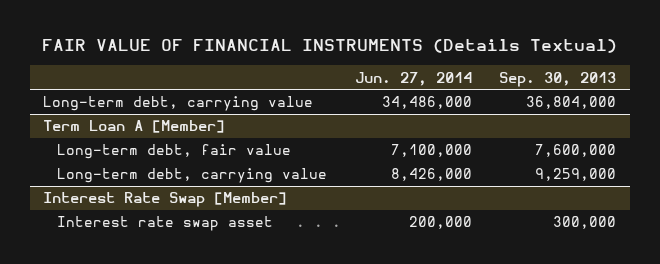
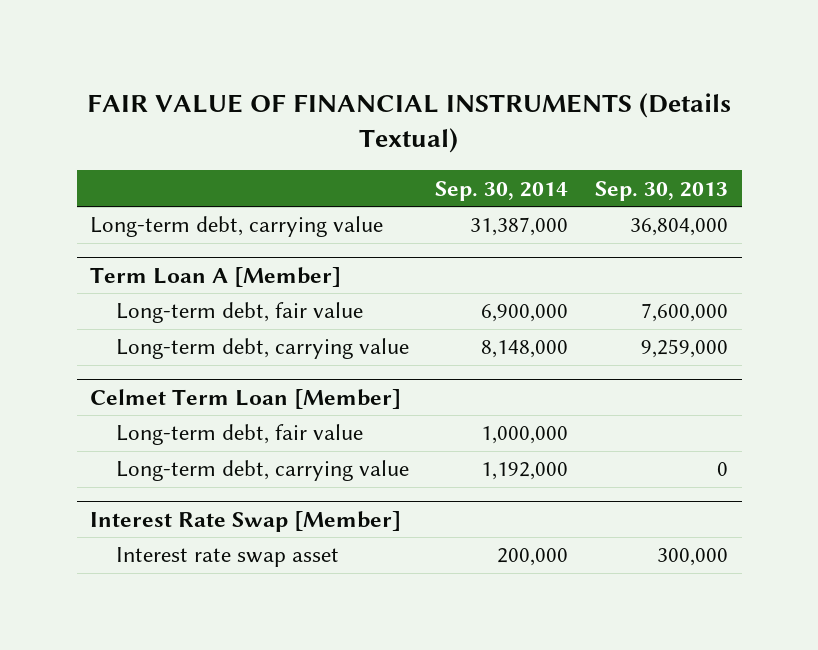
- | Jun. 27, 2014 | Sep. 30, 2013
+ | Sep. 30, 2014 | Sep. 30, 2013
+ Celmet Term Loan [Member]
+ Long-term debt, fair value | 1,000,000 |
+ Long-term debt, carrying value | 1,192,000 | 0

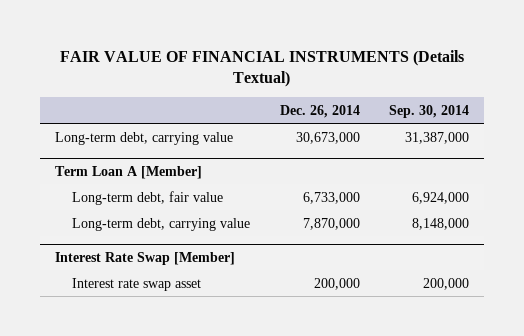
- | Sep. 30, 2014 | Sep. 30, 2013
+ | Dec. 26, 2014 | Sep. 30, 2014
@ Term Loan A [Member]
- Long-term debt, fair value | 6,900,000 | 7,600,000
+ Long-term debt, fair value | 6,733,000 | 6,924,000
- Celmet Term Loan [Member]
- Long-term debt, fair value | 1,000,000 |
- Long-term debt, carrying value | 1,192,000 | 0

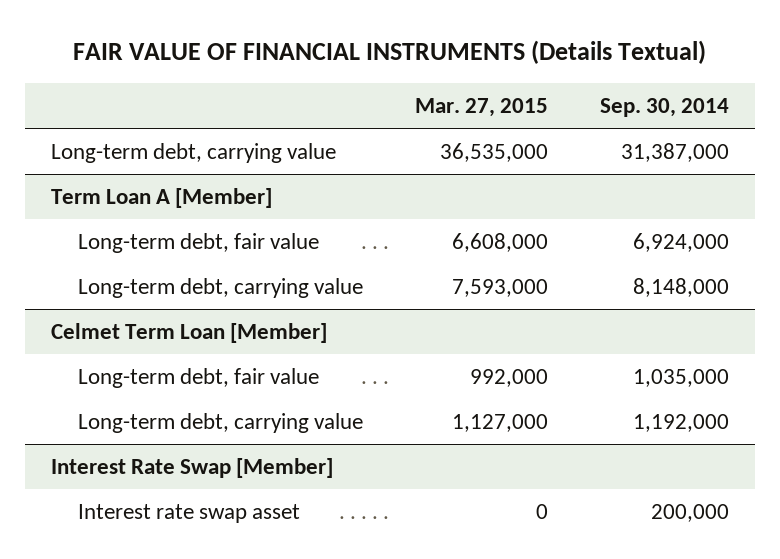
- | Dec. 26, 2014 | Sep. 30, 2014
+ | Mar. 27, 2015 | Sep. 30, 2014
+ Celmet Term Loan [Member]
+ Long-term debt, fair value | 992,000 | 1,035,000
+ Long-term debt, carrying value | 1,127,000 | 1,192,000

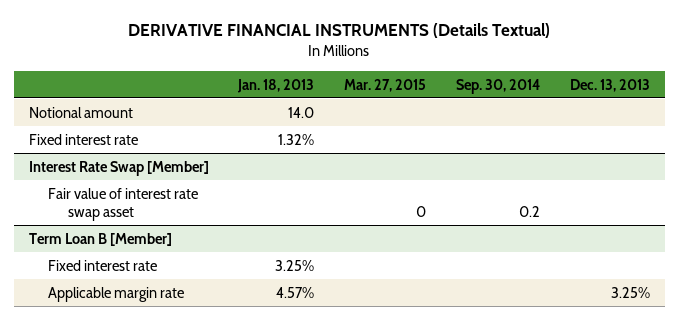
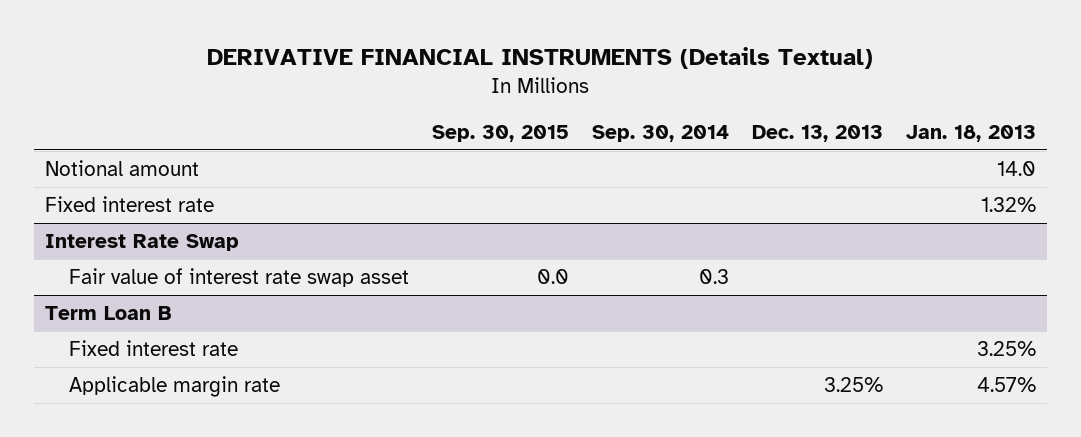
- | Jan. 18, 2013 | Mar. 27, 2015 | Sep. 30, 2014 | Dec. 13, 2013
+ | Sep. 30, 2015 | Sep. 30, 2014 | Dec. 13, 2013 | Jan. 18, 2013
- Interest Rate Swap [Member]
- Fair value of interest rate swap asset | | 0 | 0.2 |
- Term Loan B [Member]
+ Interest Rate Swap
+ Fair value of interest rate swap asset | 0.0 | 0.3 | |
+ Term Loan B

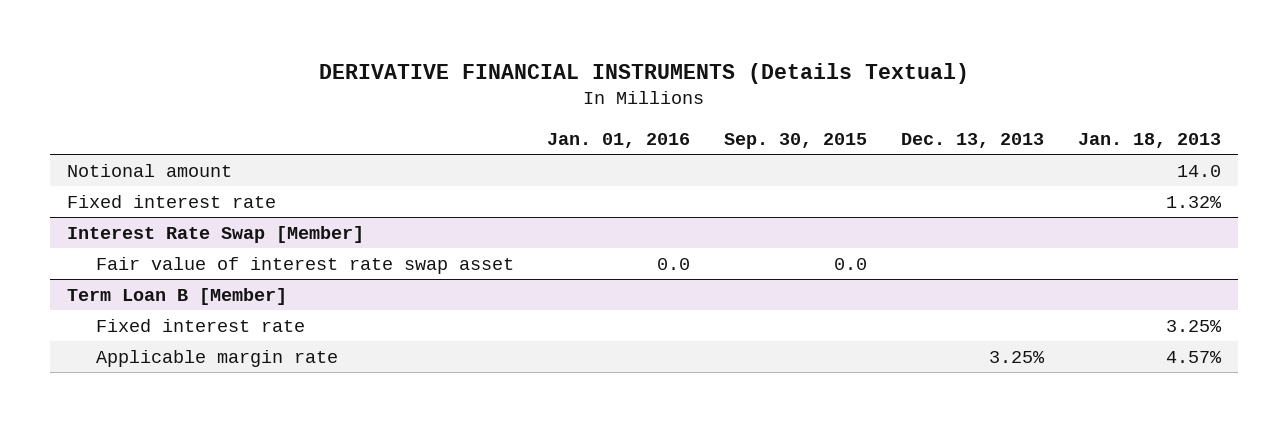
- | Sep. 30, 2015 | Sep. 30, 2014 | Dec. 13, 2013 | Jan. 18, 2013
+ | Jan. 01, 2016 | Sep. 30, 2015 | Dec. 13, 2013 | Jan. 18, 2013
- Interest Rate Swap
+ Interest Rate Swap [Member]
- Term Loan B
+ Term Loan B [Member]

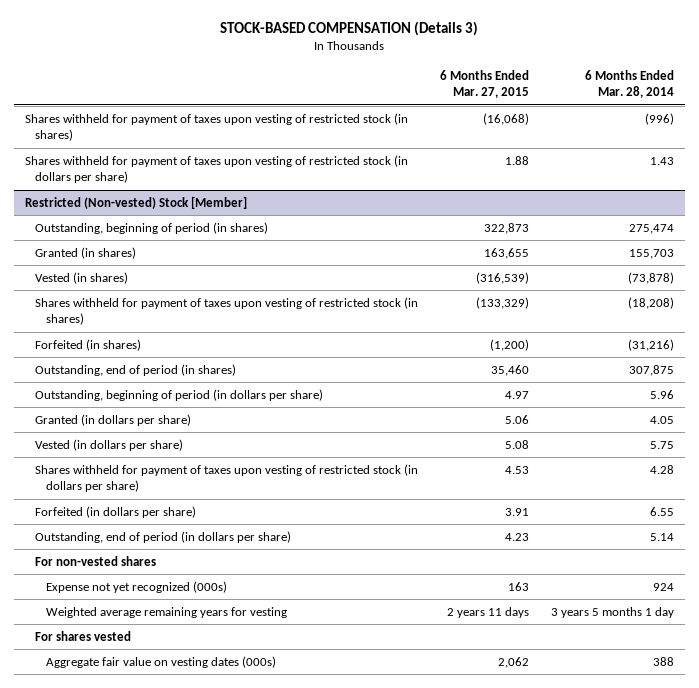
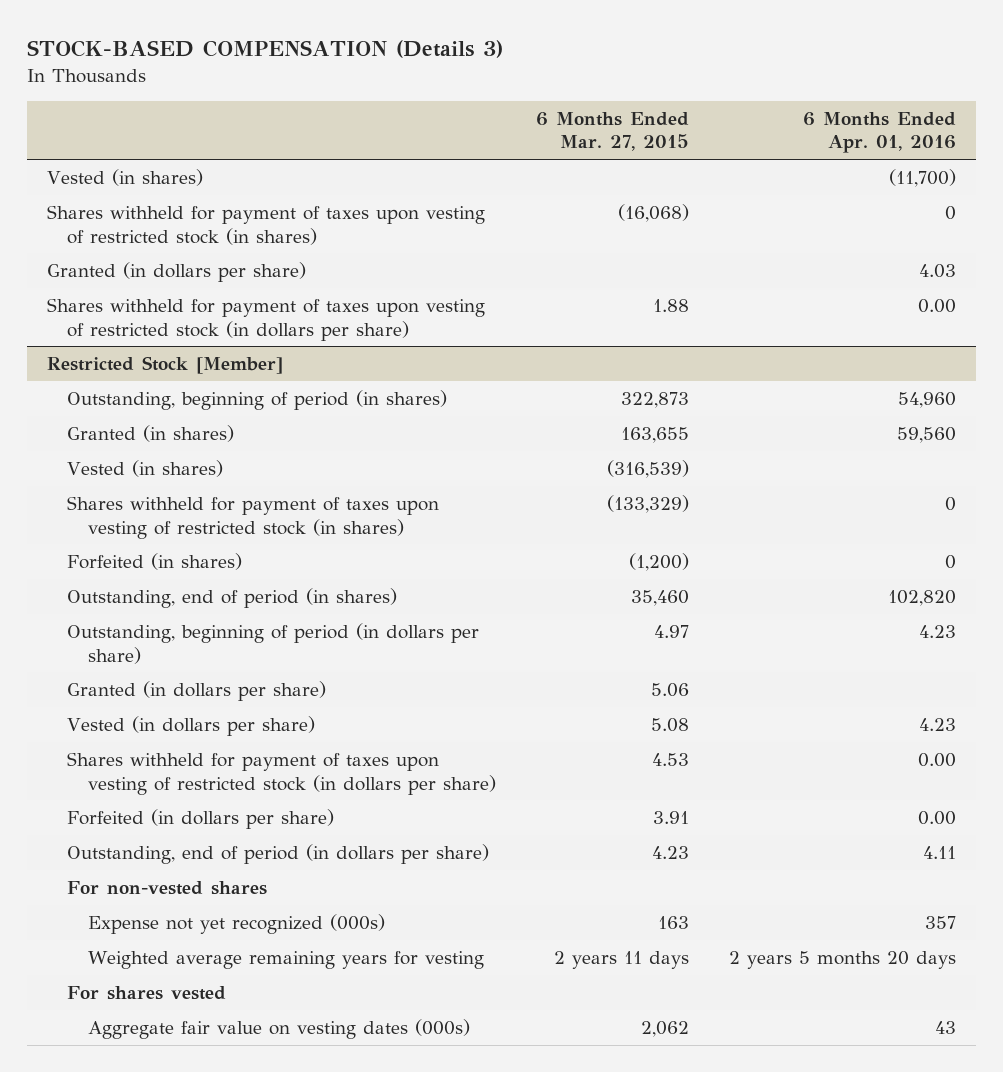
- | 6 Months Ended Mar. 27, 2015 | 6 Months Ended Mar. 28, 2014
+ | 6 Months Ended Mar. 27, 2015 | 6 Months Ended Apr. 01, 2016
+ Vested (in shares) | | (11,700)
+ Granted (in dollars per share) | | 4.03
- Restricted (Non-vested) Stock [Member]
+ Restricted Stock [Member]

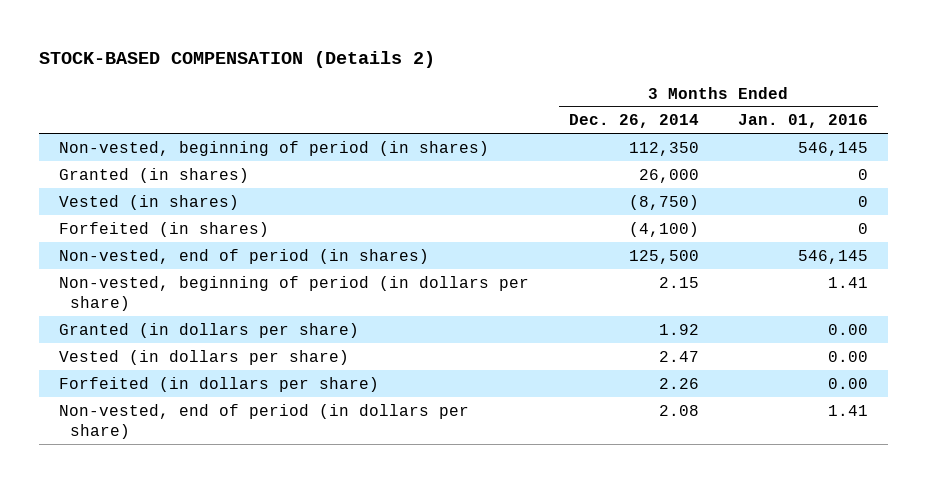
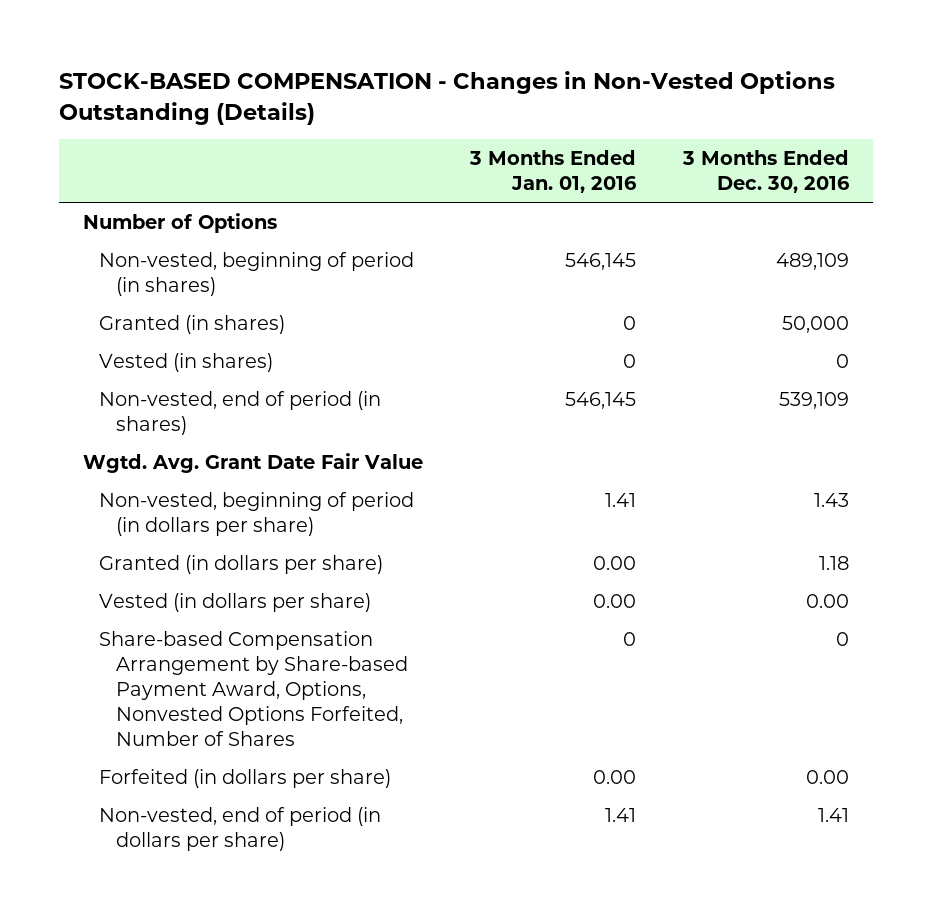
- STOCK-BASED COMPENSATION (Details 2)
+ STOCK-BASED COMPENSATION - Changes in Non-Vested Options Outstanding (Details)
- | 3 Months Ended Dec. 26, 2014 | 3 Months Ended Jan. 01, 2016
+ | 3 Months Ended Jan. 01, 2016 | 3 Months Ended Dec. 30, 2016
+ Number of Options
- Forfeited (in shares) | (4,100) | 0
+ Wgtd. Avg. Grant Date Fair Value
+ Share-based Compensation Arrangement by Share-based Payment Award, Options, Nonvested Options Forfeited, Number of Shares | 0 | 0

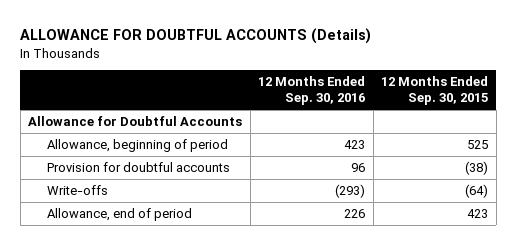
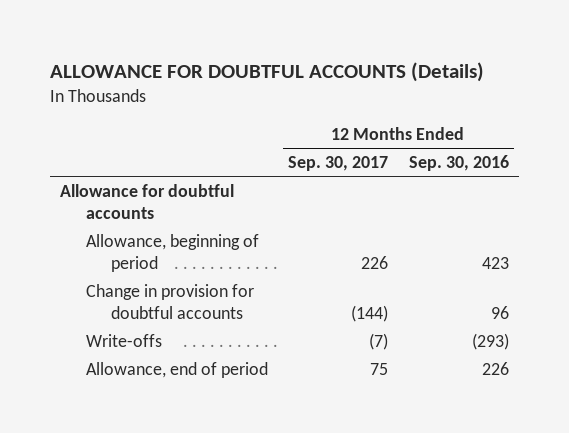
- | 12 Months Ended Sep. 30, 2016 | 12 Months Ended Sep. 30, 2015
+ | 12 Months Ended Sep. 30, 2017 | 12 Months Ended Sep. 30, 2016
- Allowance for Doubtful Accounts
+ Allowance for doubtful accounts
- Provision for doubtful accounts | 96 | (38)
+ Change in provision for doubtful accounts | (144) | 96

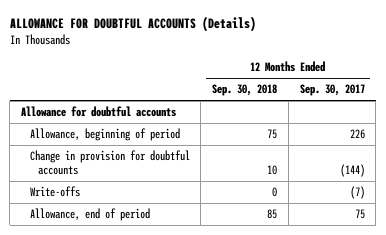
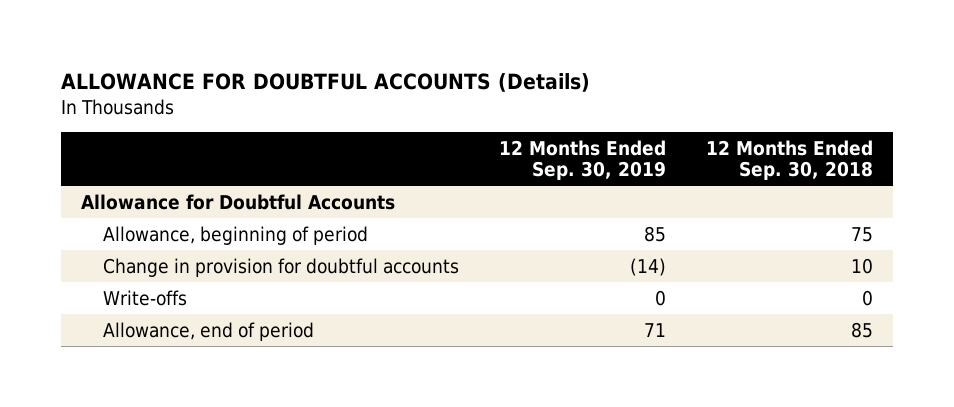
- | 12 Months Ended Sep. 30, 2018 | 12 Months Ended Sep. 30, 2017
+ | 12 Months Ended Sep. 30, 2019 | 12 Months Ended Sep. 30, 2018
- Allowance for doubtful accounts
+ Allowance for Doubtful Accounts

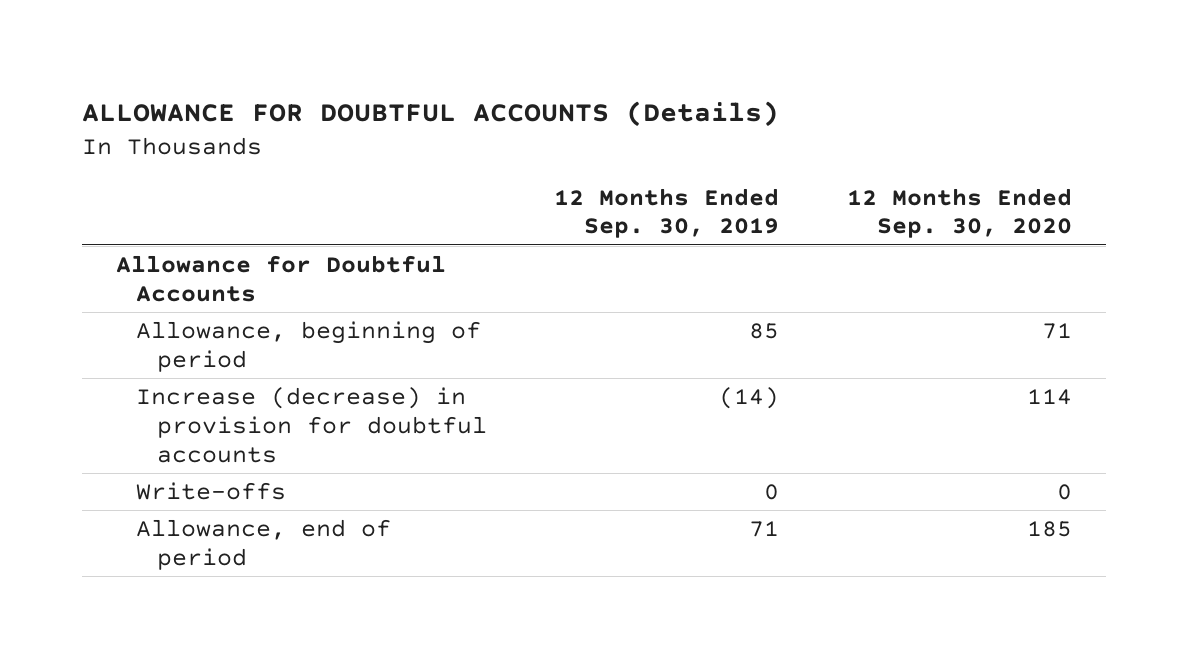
- | 12 Months Ended Sep. 30, 2019 | 12 Months Ended Sep. 30, 2018
+ | 12 Months Ended Sep. 30, 2019 | 12 Months Ended Sep. 30, 2020
- Change in provision for doubtful accounts | (14) | 10
+ Increase (decrease) in provision for doubtful accounts | (14) | 114

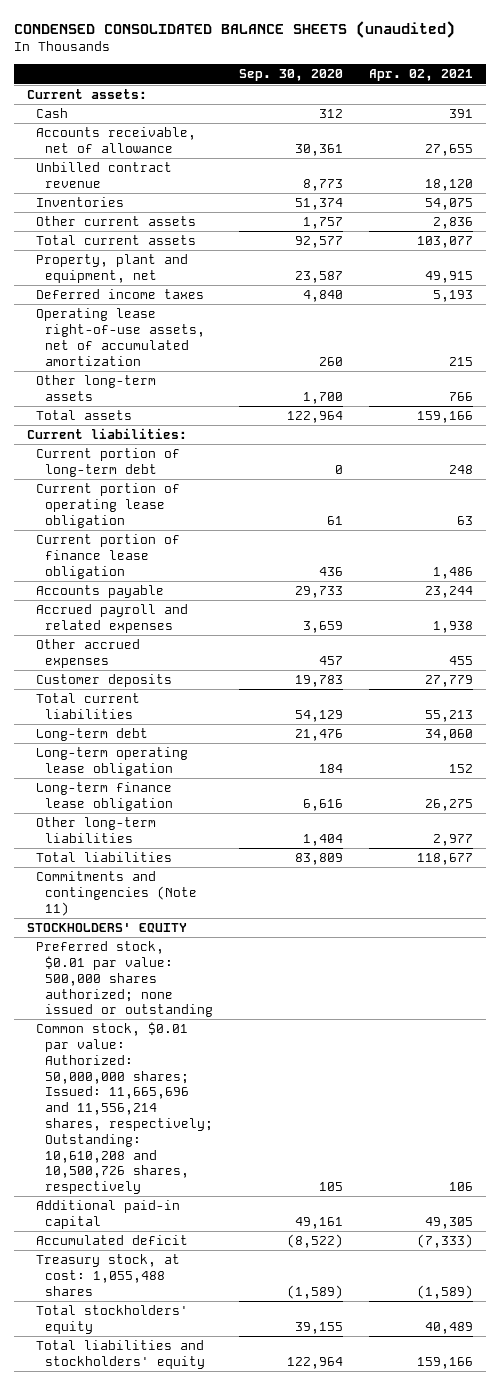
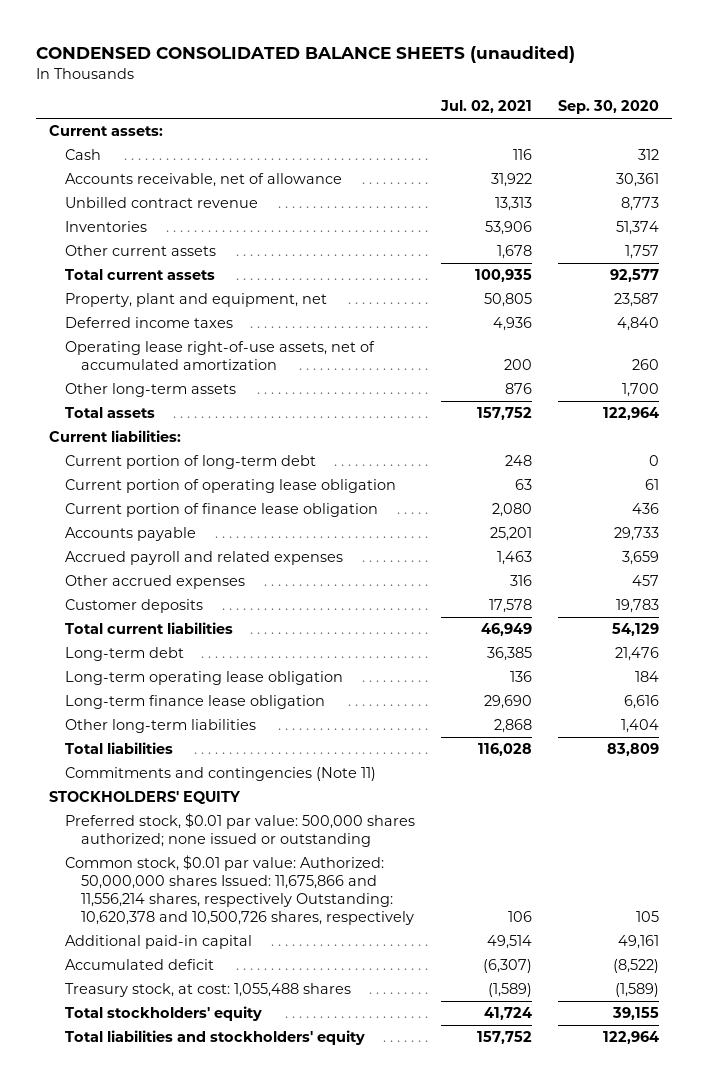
- | Sep. 30, 2020 | Apr. 02, 2021
+ | Jul. 02, 2021 | Sep. 30, 2020
- Common stock, $0.01 par value: Authorized: 50,000,000 shares; Issued: 11,665,696 and 11,556,214 shares, respectively; Outstanding: 10,610,208 and 10,500,726 shares, respectively | 105 | 106
+ Common stock, $0.01 par value: Authorized: 50,000,000 shares Issued: 11,675,866 and 11,556,214 shares, respectively Outstanding: 10,620,378 and 10,500,726 shares, respectively | 106 | 105

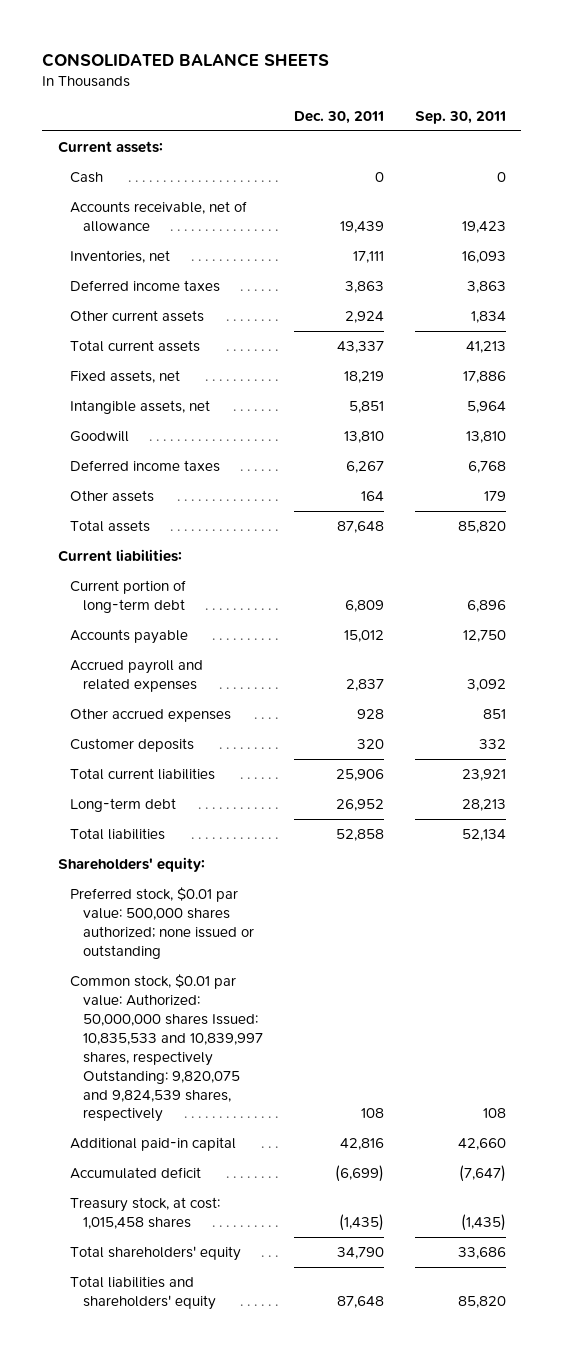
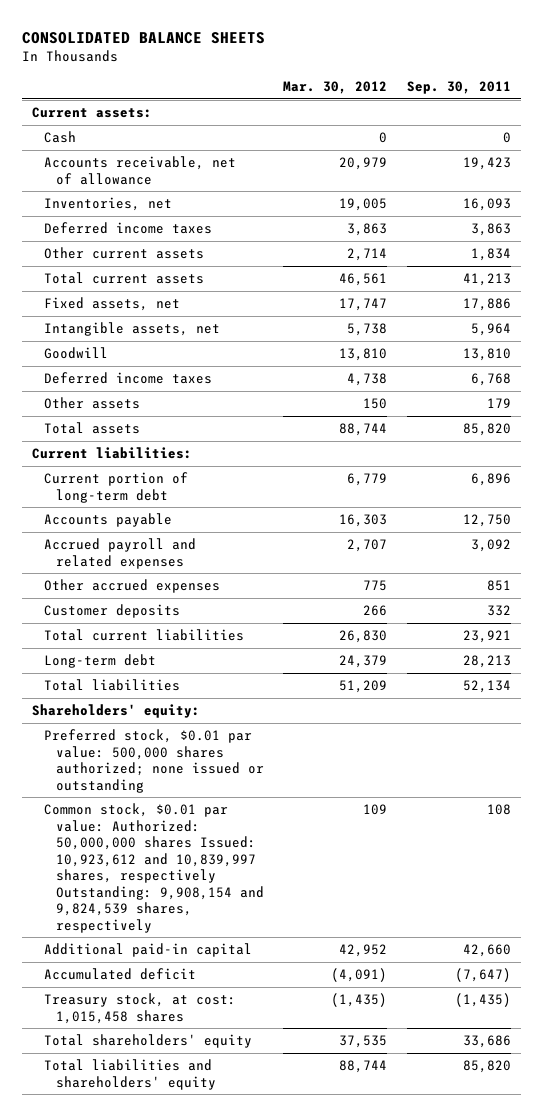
- | Dec. 30, 2011 | Sep. 30, 2011
+ | Mar. 30, 2012 | Sep. 30, 2011
- Common stock, $0.01 par value: Authorized: 50,000,000 shares Issued: 10,835,533 and 10,839,997 shares, respectively Outstanding: 9,820,075 and 9,824,539 shares, respectively | 108 | 108
+ Common stock, $0.01 par value: Authorized: 50,000,000 shares Issued: 10,923,612 and 10,839,997 shares, respectively Outstanding: 9,908,154 and 9,824,539 shares, respectively | 109 | 108

